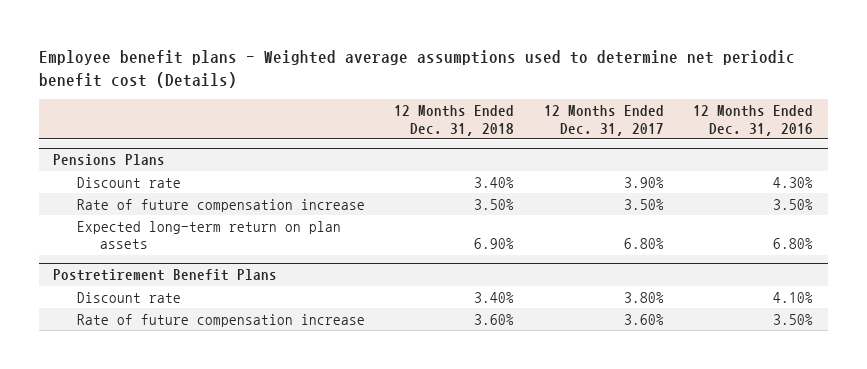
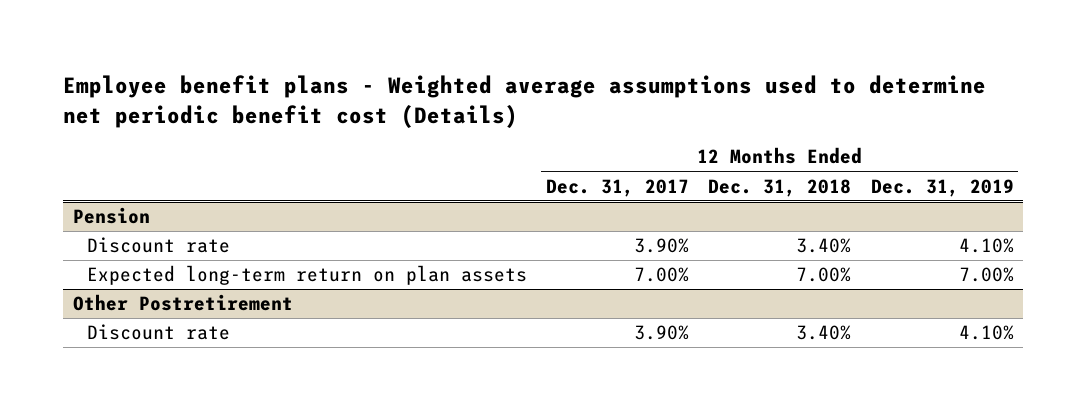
- | 12 Months Ended Dec. 31, 2018 | 12 Months Ended Dec. 31, 2017 | 12 Months Ended Dec. 31, 2016
+ | 12 Months Ended Dec. 31, 2017 | 12 Months Ended Dec. 31, 2018 | 12 Months Ended Dec. 31, 2019
- Pensions Plans
+ Pension
- Rate of future compensation increase | 3.50% | 3.50% | 3.50%
- Expected long-term return on plan assets | 6.90% | 6.80% | 6.80%
- Postretirement Benefit Plans
- Discount rate | 3.40% | 3.80% | 4.10%
- Rate of future compensation increase | 3.60% | 3.60% | 3.50%
+ Expected long-term return on plan assets | 7.00% | 7.00% | 7.00%
+ Other Postretirement
+ Discount rate | 3.90% | 3.40% | 4.10%

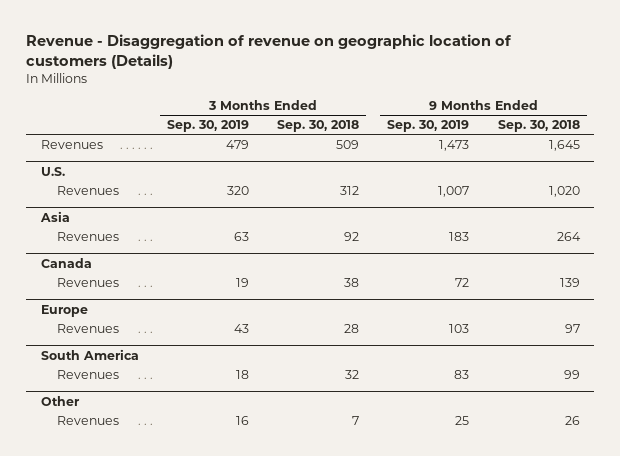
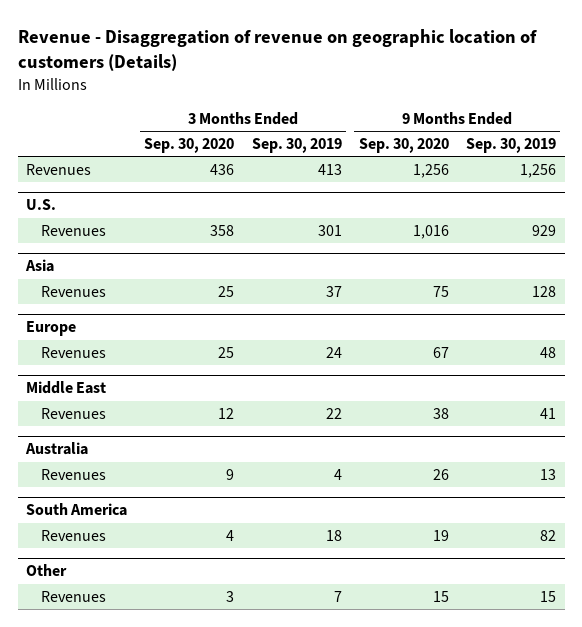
- | 3 Months Ended Sep. 30, 2019 | 3 Months Ended Sep. 30, 2018 | 9 Months Ended Sep. 30, 2019 | 9 Months Ended Sep. 30, 2018
+ | 3 Months Ended Sep. 30, 2020 | 3 Months Ended Sep. 30, 2019 | 9 Months Ended Sep. 30, 2020 | 9 Months Ended Sep. 30, 2019
- Revenues | 479 | 509 | 1,473 | 1,645
+ Revenues | 436 | 413 | 1,256 | 1,256
@ U.S.
- Revenues | 320 | 312 | 1,007 | 1,020
+ Revenues | 358 | 301 | 1,016 | 929
@ Asia
- Revenues | 63 | 92 | 183 | 264
- Canada
- Revenues | 19 | 38 | 72 | 139
@ Asia
+ Revenues | 25 | 37 | 75 | 128
@ Europe
- Revenues | 43 | 28 | 103 | 97
+ Revenues | 25 | 24 | 67 | 48
+ Middle East
+ Revenues | 12 | 22 | 38 | 41
+ Australia
+ Revenues | 9 | 4 | 26 | 13
@ South America
- Revenues | 18 | 32 | 83 | 99
+ Revenues | 4 | 18 | 19 | 82
@ Other
- Revenues | 16 | 7 | 25 | 26
+ Revenues | 3 | 7 | 15 | 15

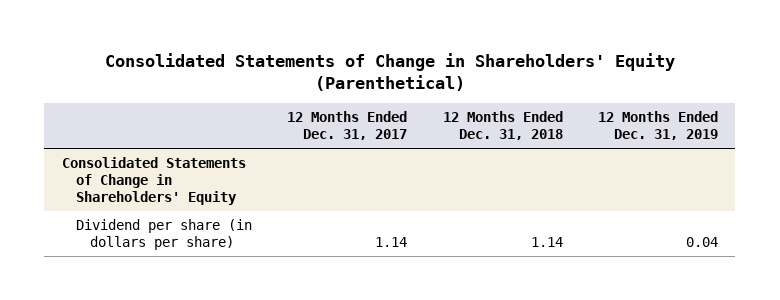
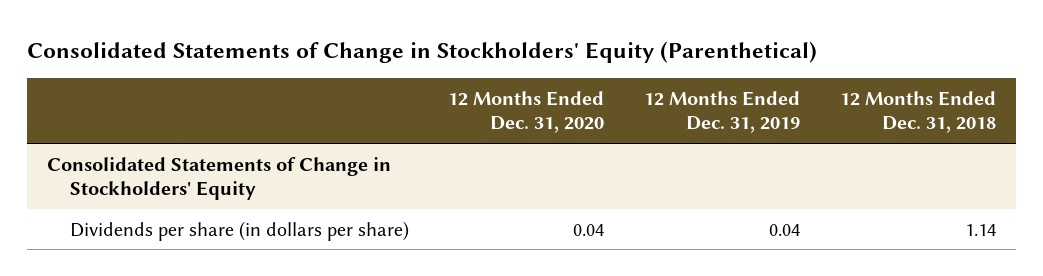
- Consolidated Statements of Change in Shareholders' Equity (Parenthetical)
+ Consolidated Statements of Change in Stockholders' Equity (Parenthetical)
- | 12 Months Ended Dec. 31, 2017 | 12 Months Ended Dec. 31, 2018 | 12 Months Ended Dec. 31, 2019
+ | 12 Months Ended Dec. 31, 2020 | 12 Months Ended Dec. 31, 2019 | 12 Months Ended Dec. 31, 2018
- Consolidated Statements of Change in Shareholders' Equity
- Dividend per share (in dollars per share) | 1.14 | 1.14 | 0.04
+ Consolidated Statements of Change in Stockholders' Equity
+ Dividends per share (in dollars per share) | 0.04 | 0.04 | 1.14

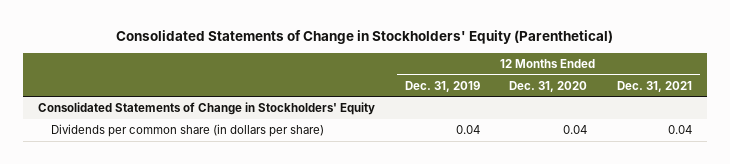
- | 12 Months Ended Dec. 31, 2020 | 12 Months Ended Dec. 31, 2019 | 12 Months Ended Dec. 31, 2018
+ | 12 Months Ended Dec. 31, 2019 | 12 Months Ended Dec. 31, 2020 | 12 Months Ended Dec. 31, 2021
- Dividends per share (in dollars per share) | 0.04 | 0.04 | 1.14
+ Dividends per common share (in dollars per share) | 0.04 | 0.04 | 0.04

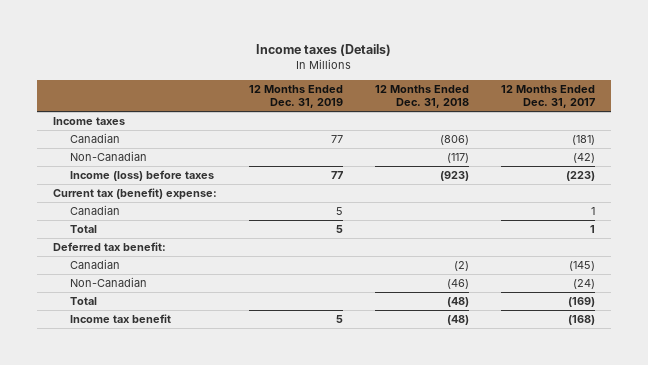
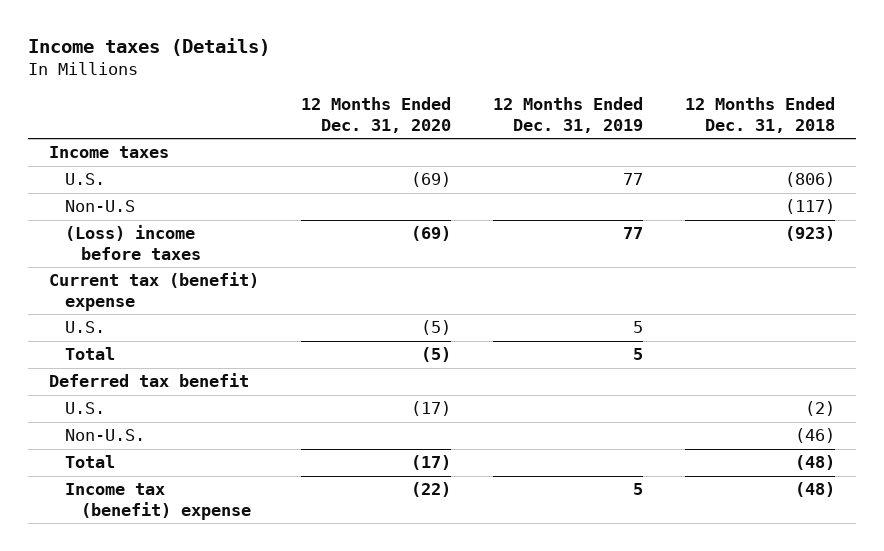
- | 12 Months Ended Dec. 31, 2019 | 12 Months Ended Dec. 31, 2018 | 12 Months Ended Dec. 31, 2017
+ | 12 Months Ended Dec. 31, 2020 | 12 Months Ended Dec. 31, 2019 | 12 Months Ended Dec. 31, 2018
- Canadian | 77 | (806) | (181)
- Non-Canadian | | (117) | (42)
- Income (loss) before taxes | 77 | (923) | (223)
- Current tax (benefit) expense:
- Canadian | 5 | | 1
+ U.S. | (69) | 77 | (806)
+ Non-U.S | | | (117)
+ (Loss) income before taxes | (69) | 77 | (923)
+ Current tax (benefit) expense
+ U.S. | (5) | 5 |
- Deferred tax benefit:
- Canadian | | (2) | (145)
- Non-Canadian | | (46) | (24)
+ Deferred tax benefit
+ U.S. | (17) | | (2)
+ Non-U.S. | | | (46)
- Income tax benefit | 5 | (48) | (168)
+ Income tax (benefit) expense | (22) | 5 | (48)

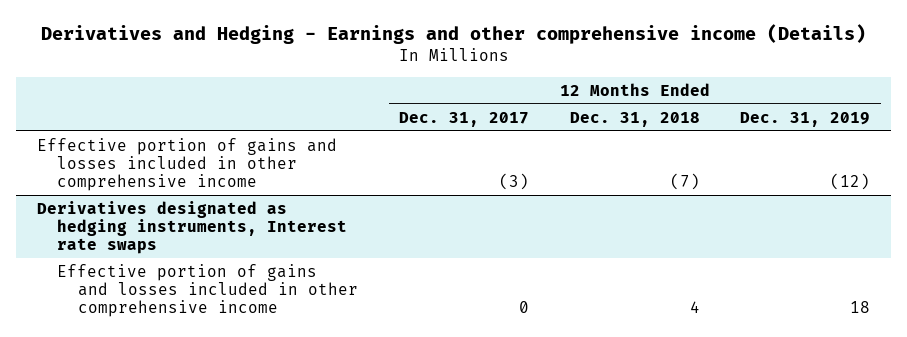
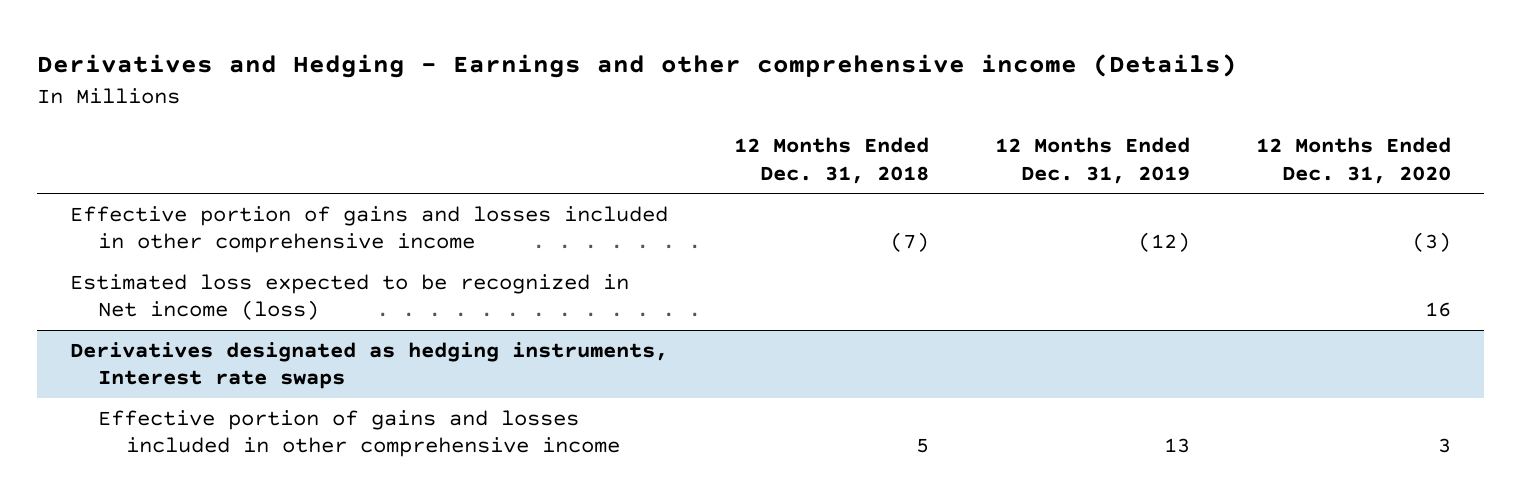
- | 12 Months Ended Dec. 31, 2017 | 12 Months Ended Dec. 31, 2018 | 12 Months Ended Dec. 31, 2019
+ | 12 Months Ended Dec. 31, 2018 | 12 Months Ended Dec. 31, 2019 | 12 Months Ended Dec. 31, 2020
+ Estimated loss expected to be recognized in Net income (loss) | | | 16
@ Derivatives designated as hedging instruments, Interest rate swaps
- Effective portion of gains and losses included in other comprehensive income | 0 | 4 | 18
+ Effective portion of gains and losses included in other comprehensive income | 5 | 13 | 3

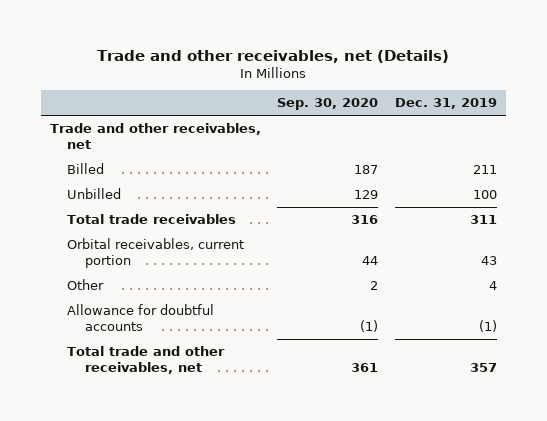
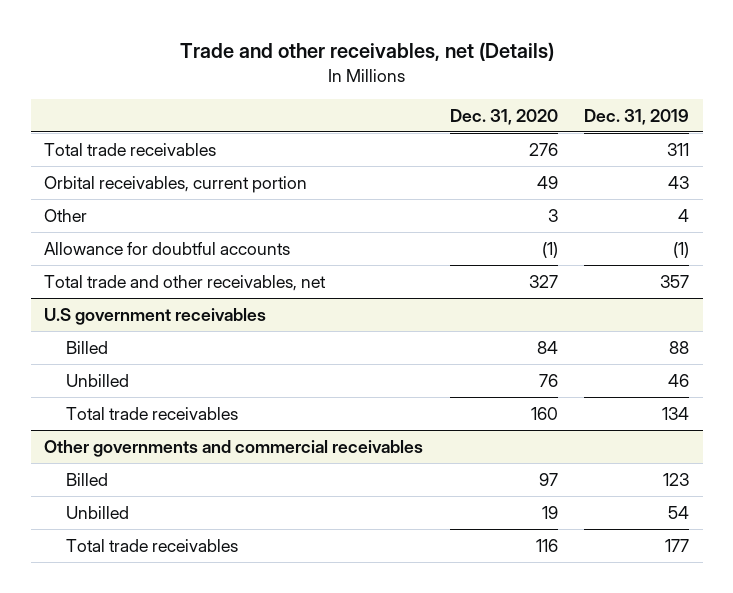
- | Sep. 30, 2020 | Dec. 31, 2019
+ | Dec. 31, 2020 | Dec. 31, 2019
- Trade and other receivables, net
- Billed | 187 | 211
- Unbilled | 129 | 100
+ U.S government receivables
+ Billed | 84 | 88
+ Unbilled | 76 | 46
+ Total trade receivables | 160 | 134
+ Other governments and commercial receivables
+ Billed | 97 | 123
+ Unbilled | 19 | 54
+ Total trade receivables | 116 | 177

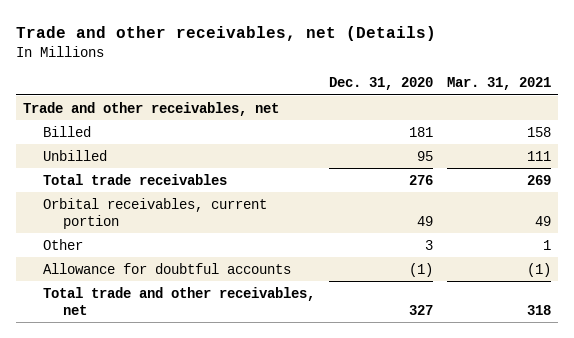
- | Dec. 31, 2020 | Dec. 31, 2019
+ | Dec. 31, 2020 | Mar. 31, 2021
+ Trade and other receivables, net
+ Billed | 181 | 158
+ Unbilled | 95 | 111
- U.S government receivables
- Billed | 84 | 88
- Unbilled | 76 | 46
- Total trade receivables | 160 | 134
- Other governments and commercial receivables
- Billed | 97 | 123
- Unbilled | 19 | 54
- Total trade receivables | 116 | 177

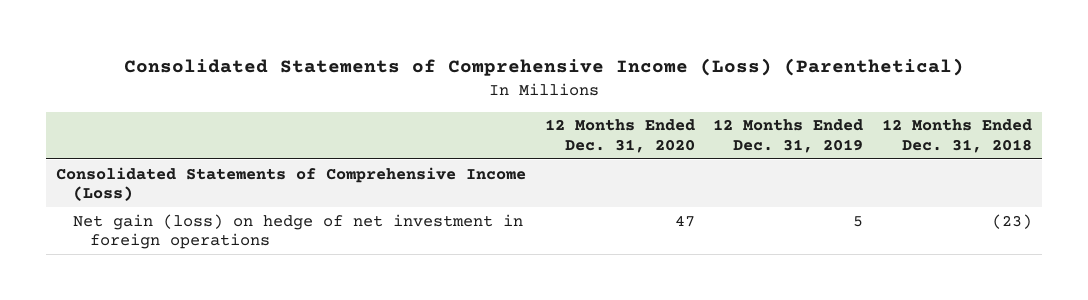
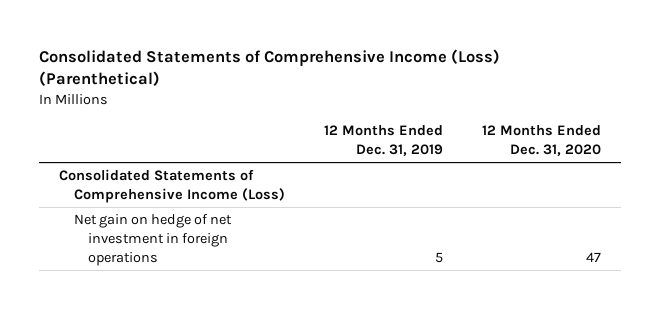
- | 12 Months Ended Dec. 31, 2020 | 12 Months Ended Dec. 31, 2019 | 12 Months Ended Dec. 31, 2018
+ | 12 Months Ended Dec. 31, 2019 | 12 Months Ended Dec. 31, 2020
- Net gain (loss) on hedge of net investment in foreign operations | 47 | 5 | (23)
+ Net gain on hedge of net investment in foreign operations | 5 | 47

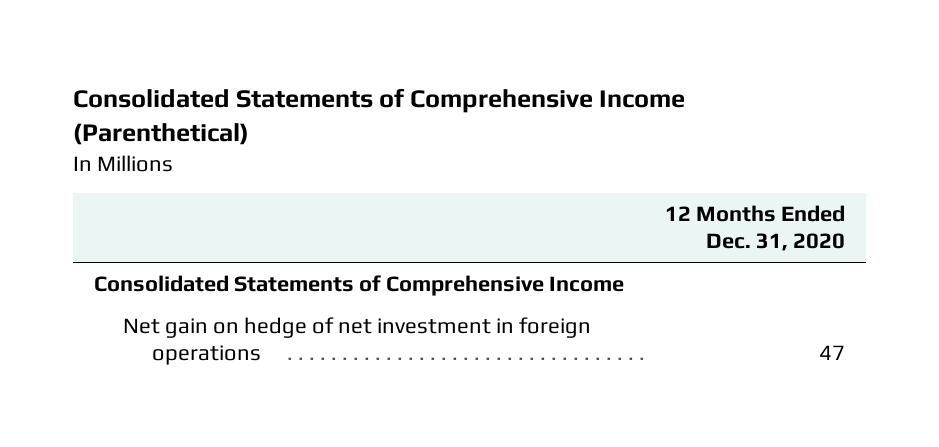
- Consolidated Statements of Comprehensive Income (Loss) (Parenthetical)
+ Consolidated Statements of Comprehensive Income (Parenthetical)
- | 12 Months Ended Dec. 31, 2019 | 12 Months Ended Dec. 31, 2020
+ | 12 Months Ended Dec. 31, 2020
- Consolidated Statements of Comprehensive Income (Loss)
+ Consolidated Statements of Comprehensive Income

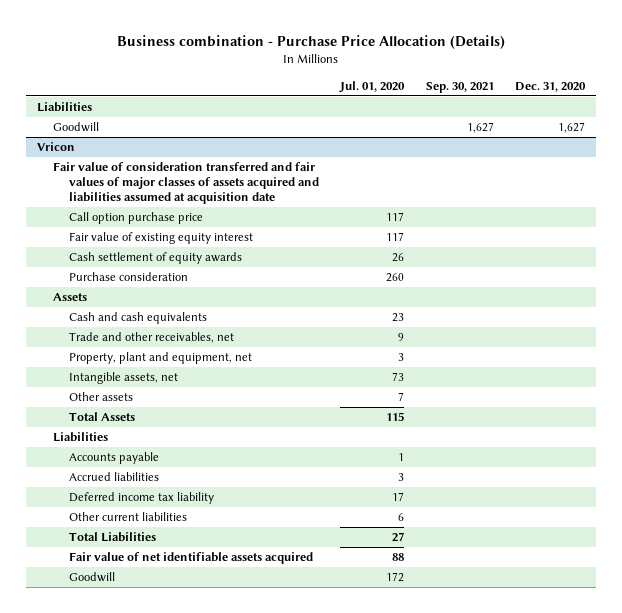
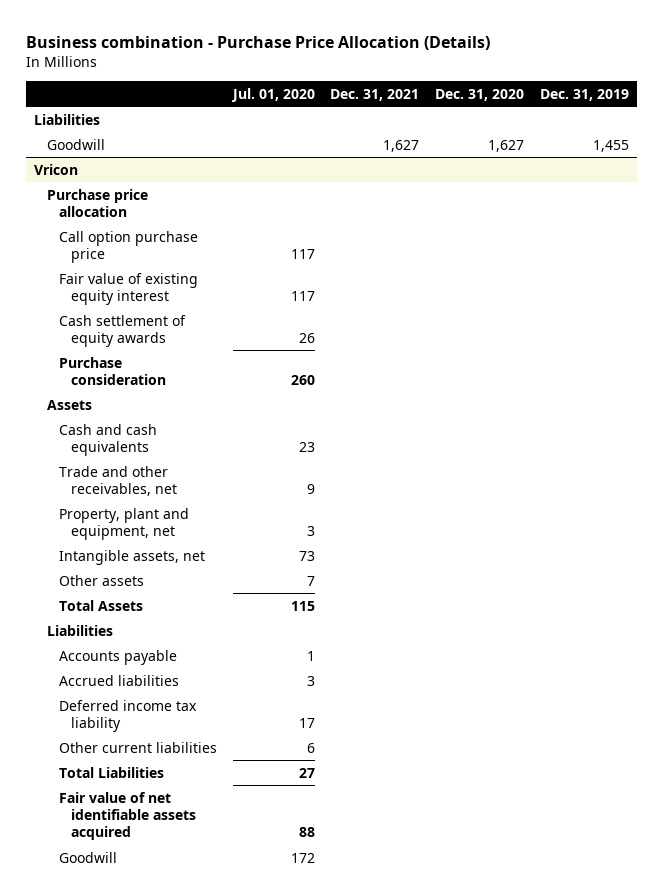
- | Jul. 01, 2020 | Sep. 30, 2021 | Dec. 31, 2020
+ | Jul. 01, 2020 | Dec. 31, 2021 | Dec. 31, 2020 | Dec. 31, 2019
@ Vricon
- Fair value of consideration transferred and fair values of major classes of assets acquired and liabilities assumed at acquisition date
+ Purchase price allocation

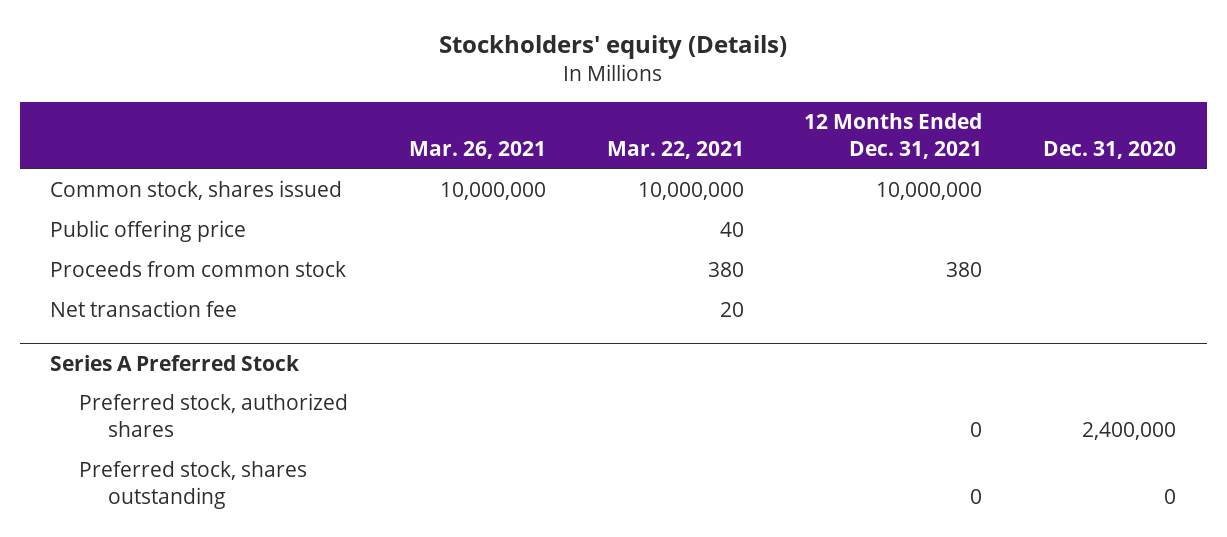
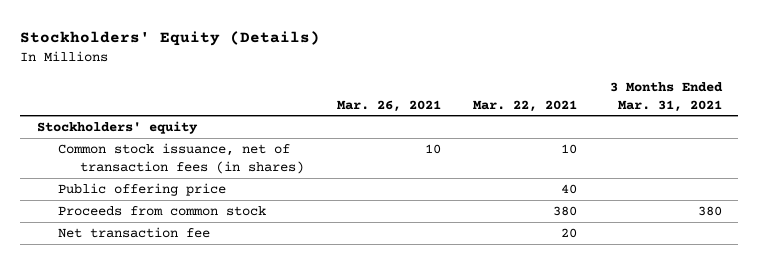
- Stockholders' equity (Details)
+ Stockholders' Equity (Details)
- | Mar. 26, 2021 | Mar. 22, 2021 | 12 Months Ended Dec. 31, 2021 | Dec. 31, 2020
+ | Mar. 26, 2021 | Mar. 22, 2021 | 3 Months Ended Mar. 31, 2021
- Common stock, shares issued | 10,000,000 | 10,000,000 | 10,000,000 |
+ Stockholders' equity
+ Common stock issuance, net of transaction fees (in shares) | 10 | 10 |
- Series A Preferred Stock
- Preferred stock, authorized shares | | | 0 | 2,400,000
- Preferred stock, shares outstanding | | | 0 | 0

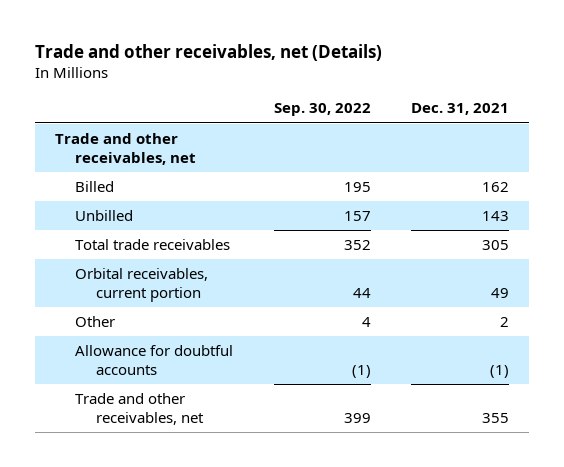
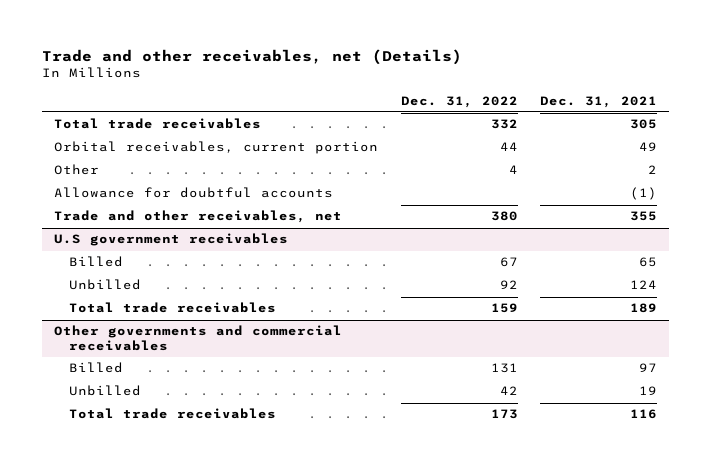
- | Sep. 30, 2022 | Dec. 31, 2021
+ | Dec. 31, 2022 | Dec. 31, 2021
- Trade and other receivables, net
- Billed | 195 | 162
- Unbilled | 157 | 143
+ U.S government receivables
+ Billed | 67 | 65
+ Unbilled | 92 | 124
+ Total trade receivables | 159 | 189
+ Other governments and commercial receivables
+ Billed | 131 | 97
+ Unbilled | 42 | 19
+ Total trade receivables | 173 | 116

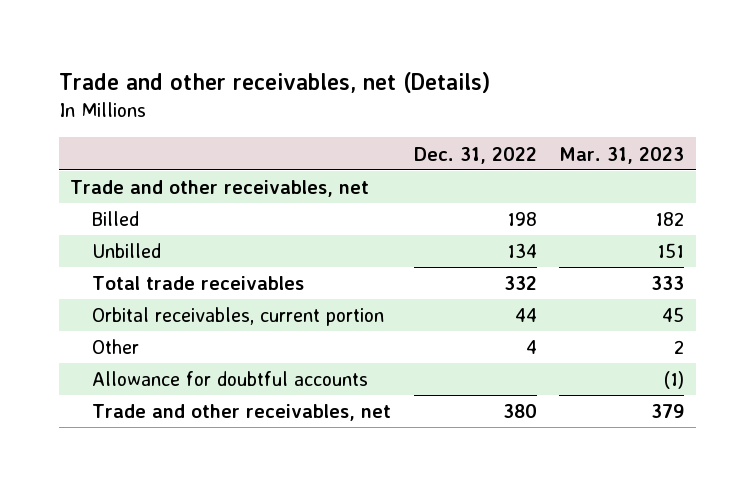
- | Dec. 31, 2022 | Dec. 31, 2021
+ | Dec. 31, 2022 | Mar. 31, 2023
+ Trade and other receivables, net
+ Billed | 198 | 182
+ Unbilled | 134 | 151
- U.S government receivables
- Billed | 67 | 65
- Unbilled | 92 | 124
- Total trade receivables | 159 | 189
- Other governments and commercial receivables
- Billed | 131 | 97
- Unbilled | 42 | 19
- Total trade receivables | 173 | 116

